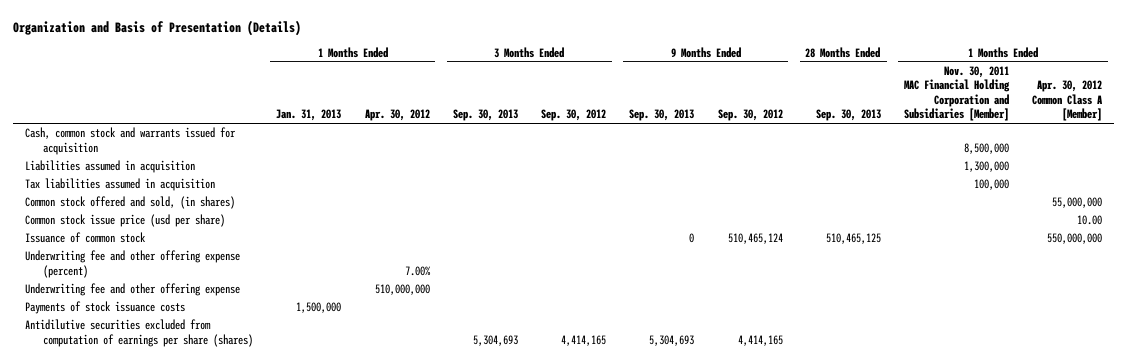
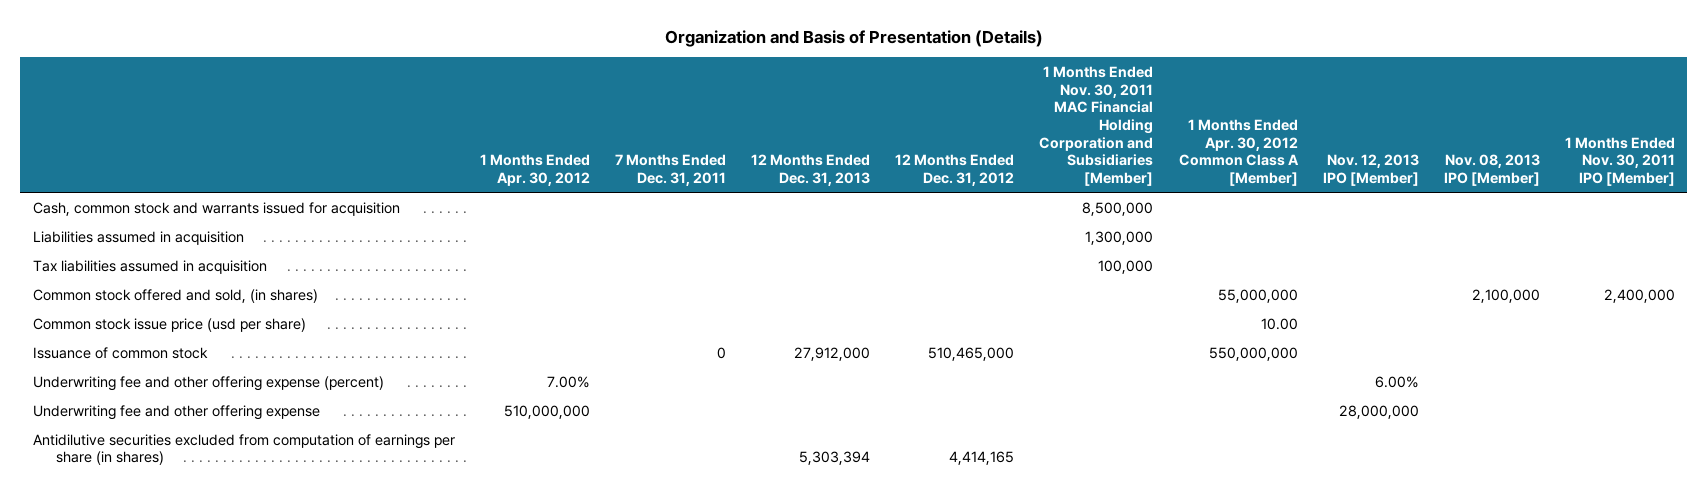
- | 1 Months Ended Jan. 31, 2013 | 1 Months Ended Apr. 30, 2012 | 3 Months Ended Sep. 30, 2013 | 3 Months Ended Sep. 30, 2012 | 9 Months Ended Sep. 30, 2013 | 9 Months Ended Sep. 30, 2012 | 28 Months Ended Sep. 30, 2013 | 1 Months Ended Nov. 30, 2011 MAC Financial Holding Corporation and Subsidiaries [Member] | 1 Months Ended Apr. 30, 2012 Common Class A [Member]
+ | 1 Months Ended Apr. 30, 2012 | 7 Months Ended Dec. 31, 2011 | 12 Months Ended Dec. 31, 2013 | 12 Months Ended Dec. 31, 2012 | 1 Months Ended Nov. 30, 2011 MAC Financial Holding Corporation and Subsidiaries [Member] | 1 Months Ended Apr. 30, 2012 Common Class A [Member] | Nov. 12, 2013 IPO [Member] | Nov. 08, 2013 IPO [Member] | 1 Months Ended Nov. 30, 2011 IPO [Member]
- Payments of stock issuance costs | 1,500,000 | | | | | | | |
- Antidilutive securities excluded from computation of earnings per share (shares) | | | 5,304,693 | 4,414,165 | 5,304,693 | 4,414,165 | | |
+ Antidilutive securities excluded from computation of earnings per share (in shares) | | | 5,303,394 | 4,414,165 | | | | |

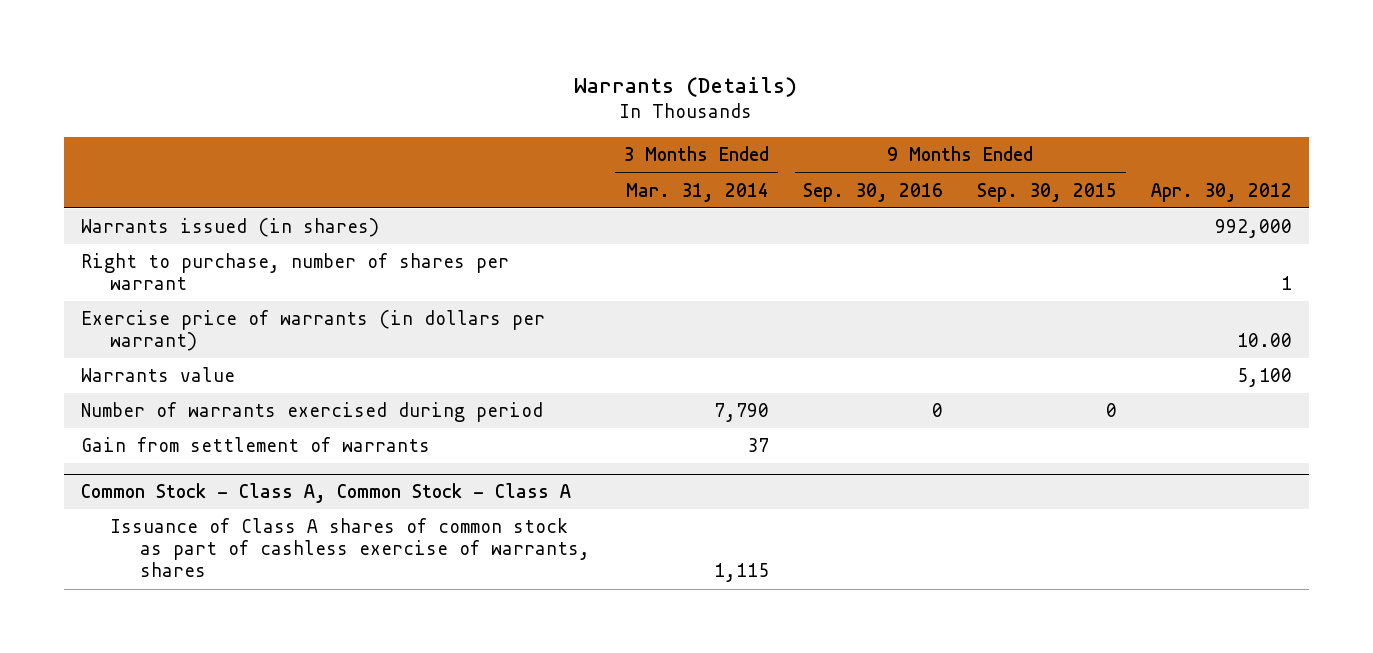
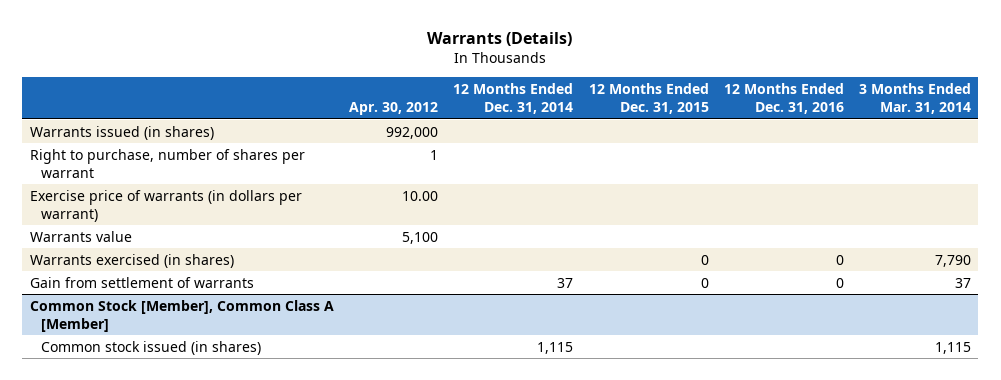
- | 3 Months Ended Mar. 31, 2014 | 9 Months Ended Sep. 30, 2016 | 9 Months Ended Sep. 30, 2015 | Apr. 30, 2012
+ | Apr. 30, 2012 | 12 Months Ended Dec. 31, 2014 | 12 Months Ended Dec. 31, 2015 | 12 Months Ended Dec. 31, 2016 | 3 Months Ended Mar. 31, 2014
- Number of warrants exercised during period | 7,790 | 0 | 0 |
+ Warrants exercised (in shares) | | | 0 | 0 | 7,790
- Common Stock - Class A, Common Stock - Class A
- Issuance of Class A shares of common stock as part of cashless exercise of warrants, shares | 1,115 | | |
+ Common Stock [Member], Common Class A [Member]
+ Common stock issued (in shares) | | 1,115 | | | 1,115

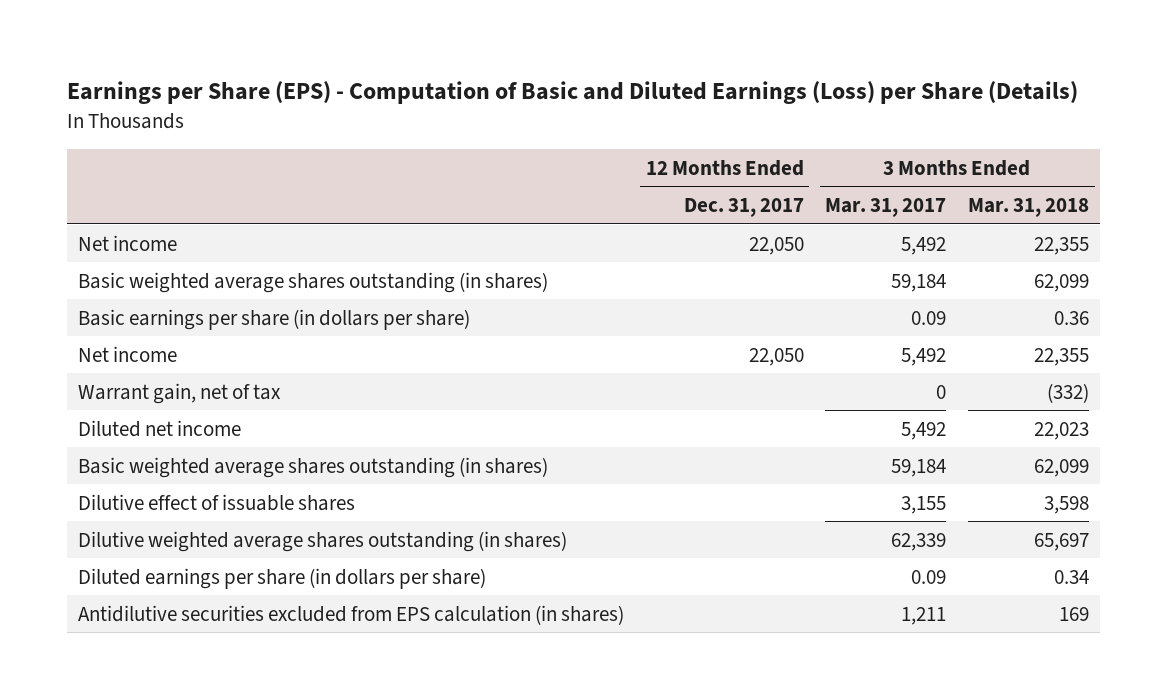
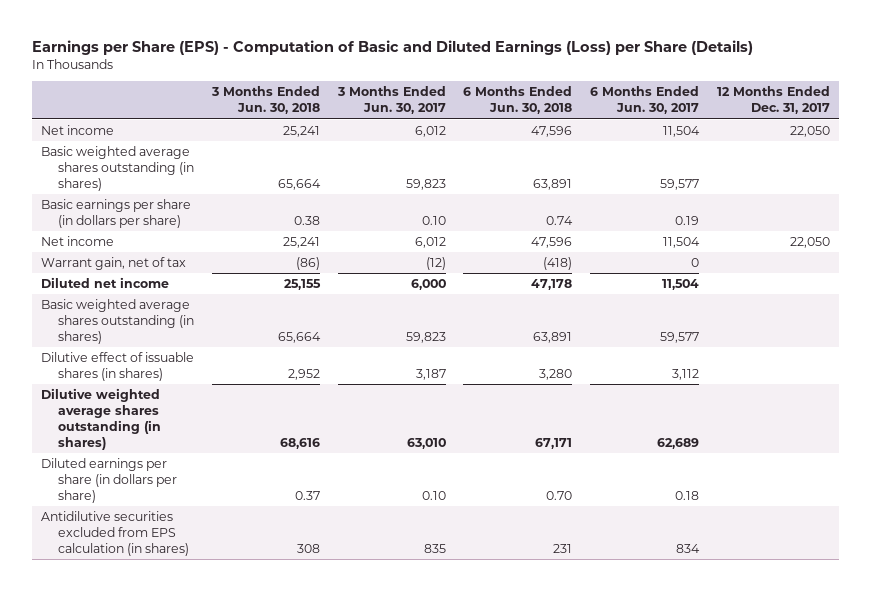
- | 12 Months Ended Dec. 31, 2017 | 3 Months Ended Mar. 31, 2017 | 3 Months Ended Mar. 31, 2018
+ | 3 Months Ended Jun. 30, 2018 | 3 Months Ended Jun. 30, 2017 | 6 Months Ended Jun. 30, 2018 | 6 Months Ended Jun. 30, 2017 | 12 Months Ended Dec. 31, 2017
- Dilutive effect of issuable shares | | 3,155 | 3,598
+ Dilutive effect of issuable shares (in shares) | 2,952 | 3,187 | 3,280 | 3,112 |

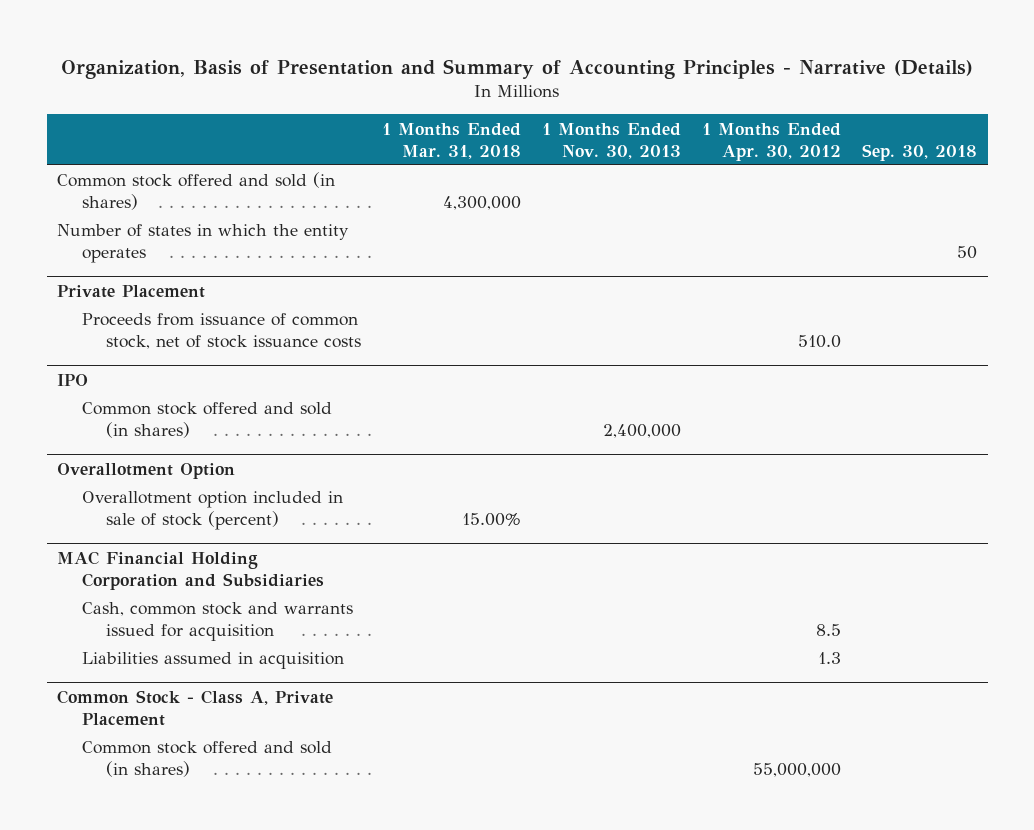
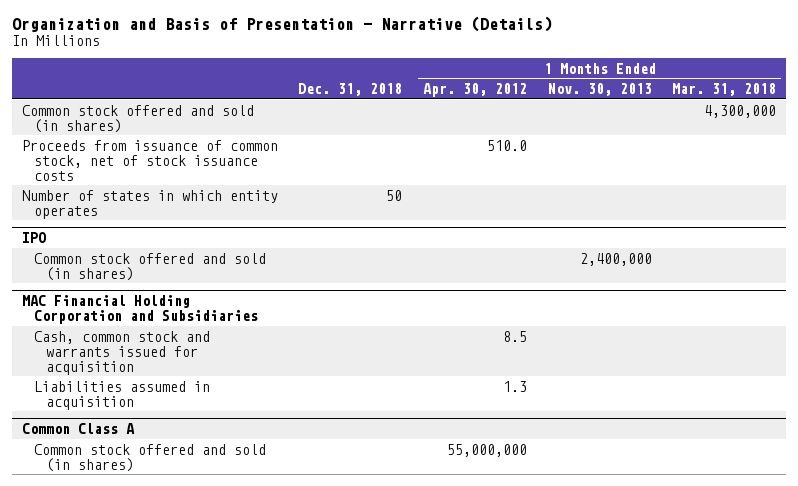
- Organization, Basis of Presentation and Summary of Accounting Principles - Narrative (Details)
+ Organization and Basis of Presentation - Narrative (Details)
- | 1 Months Ended Mar. 31, 2018 | 1 Months Ended Nov. 30, 2013 | 1 Months Ended Apr. 30, 2012 | Sep. 30, 2018
+ | Dec. 31, 2018 | 1 Months Ended Apr. 30, 2012 | 1 Months Ended Nov. 30, 2013 | 1 Months Ended Mar. 31, 2018
- Number of states in which the entity operates | | | | 50
- Private Placement
- Proceeds from issuance of common stock, net of stock issuance costs | | | 510.0 |
+ Proceeds from issuance of common stock, net of stock issuance costs | | 510.0 | |
+ Number of states in which entity operates | 50 | | |
- Overallotment Option
- Overallotment option included in sale of stock (percent) | 15.00% | | |
- Common Stock - Class A, Private Placement
+ Common Class A

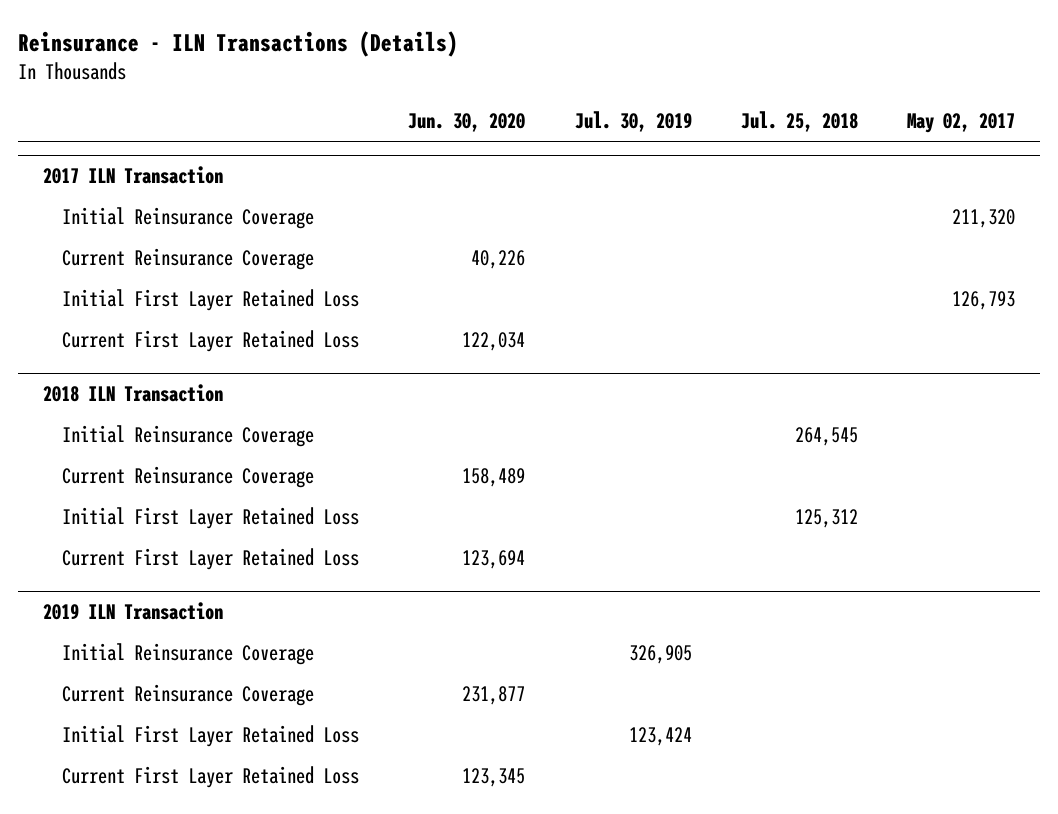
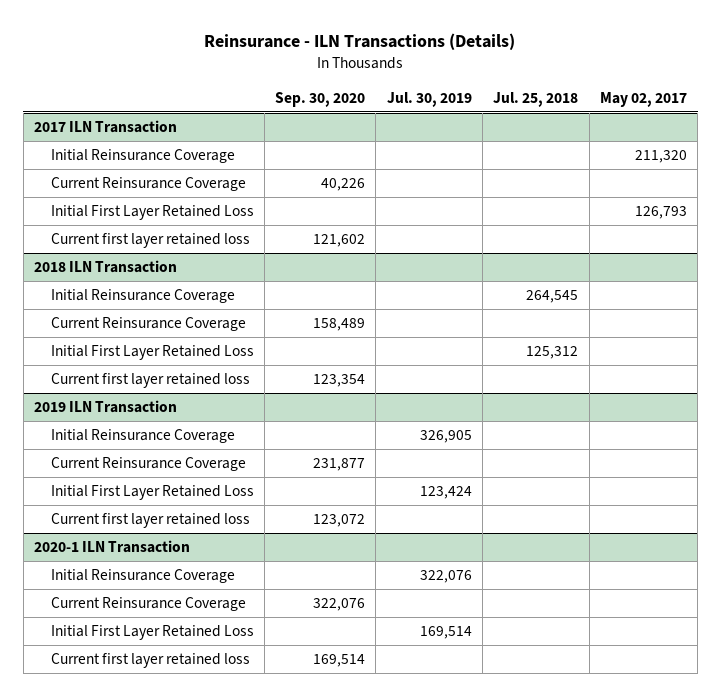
- | Jun. 30, 2020 | Jul. 30, 2019 | Jul. 25, 2018 | May 02, 2017
+ | Sep. 30, 2020 | Jul. 30, 2019 | Jul. 25, 2018 | May 02, 2017
@ 2017 ILN Transaction
- Current First Layer Retained Loss | 122,034 | | |
+ Current first layer retained loss | 121,602 | | |
@ 2018 ILN Transaction
- Current First Layer Retained Loss | 123,694 | | |
+ Current first layer retained loss | 123,354 | | |
@ 2019 ILN Transaction
- Current First Layer Retained Loss | 123,345 | | |
+ Current first layer retained loss | 123,072 | | |
+ 2020-1 ILN Transaction
+ Initial Reinsurance Coverage | | 322,076 | |
+ Current Reinsurance Coverage | 322,076 | | |
+ Initial First Layer Retained Loss | | 169,514 | |
+ Current first layer retained loss | 169,514 | | |

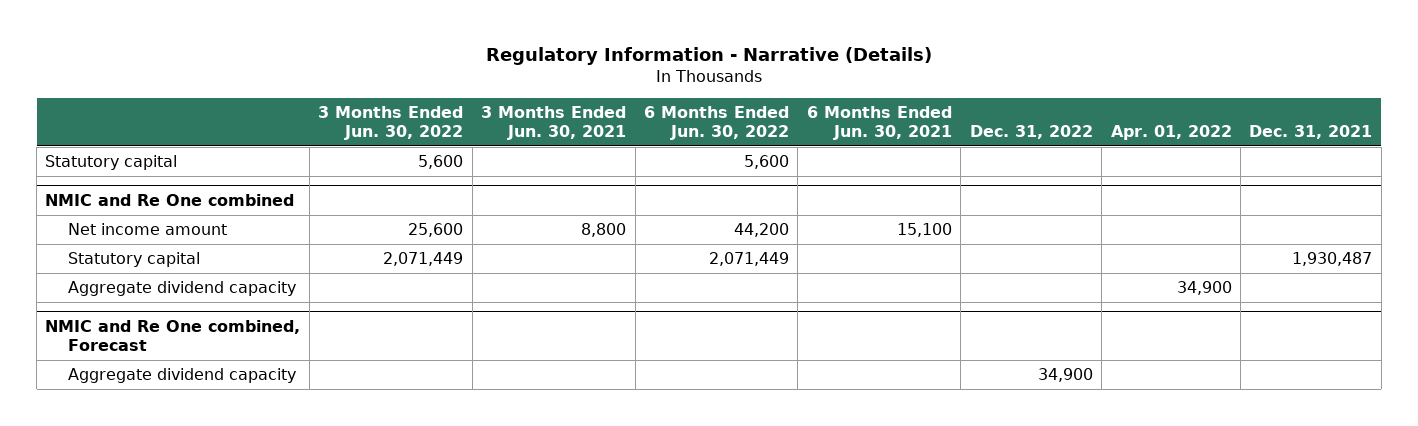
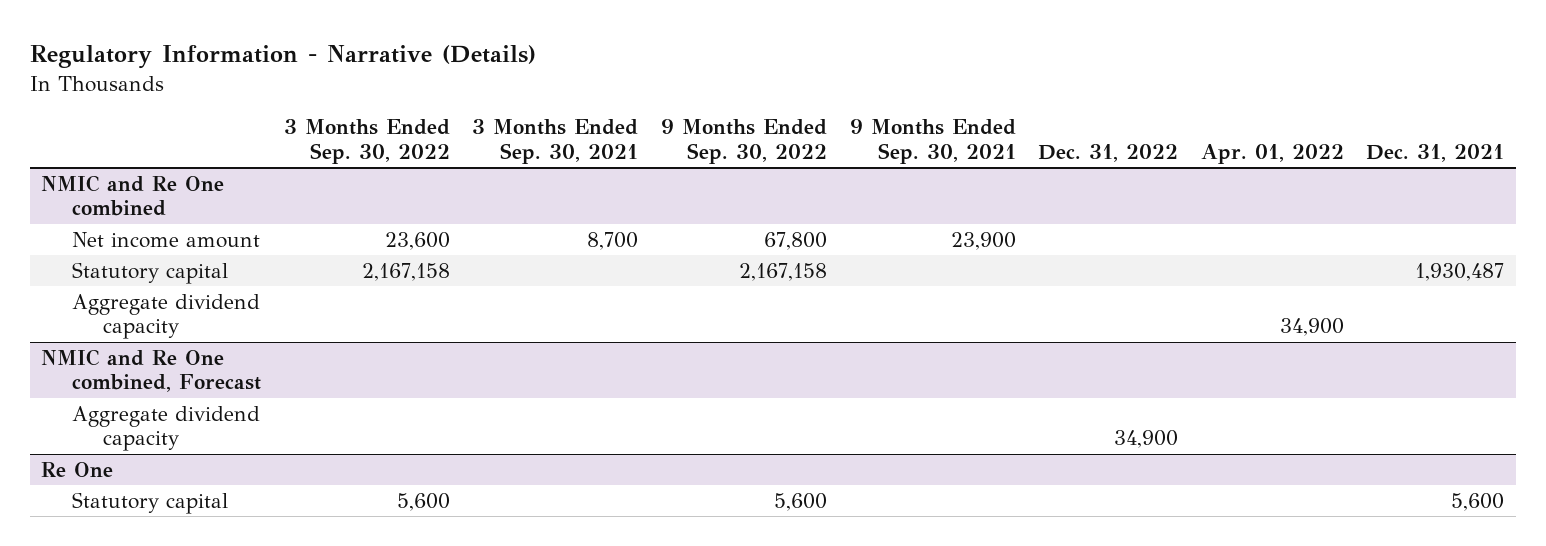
- | 3 Months Ended Jun. 30, 2022 | 3 Months Ended Jun. 30, 2021 | 6 Months Ended Jun. 30, 2022 | 6 Months Ended Jun. 30, 2021 | Dec. 31, 2022 | Apr. 01, 2022 | Dec. 31, 2021
+ | 3 Months Ended Sep. 30, 2022 | 3 Months Ended Sep. 30, 2021 | 9 Months Ended Sep. 30, 2022 | 9 Months Ended Sep. 30, 2021 | Dec. 31, 2022 | Apr. 01, 2022 | Dec. 31, 2021
- Statutory capital | 5,600 | | 5,600 | | | |
+ Re One
+ Statutory capital | 5,600 | | 5,600 | | | | 5,600

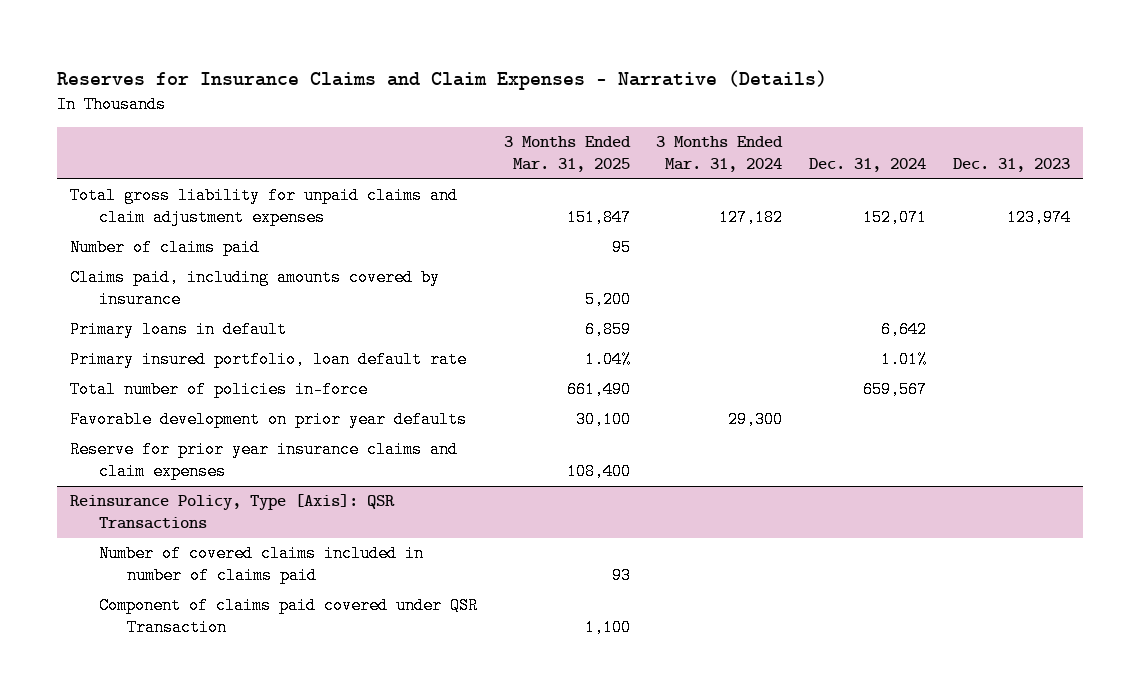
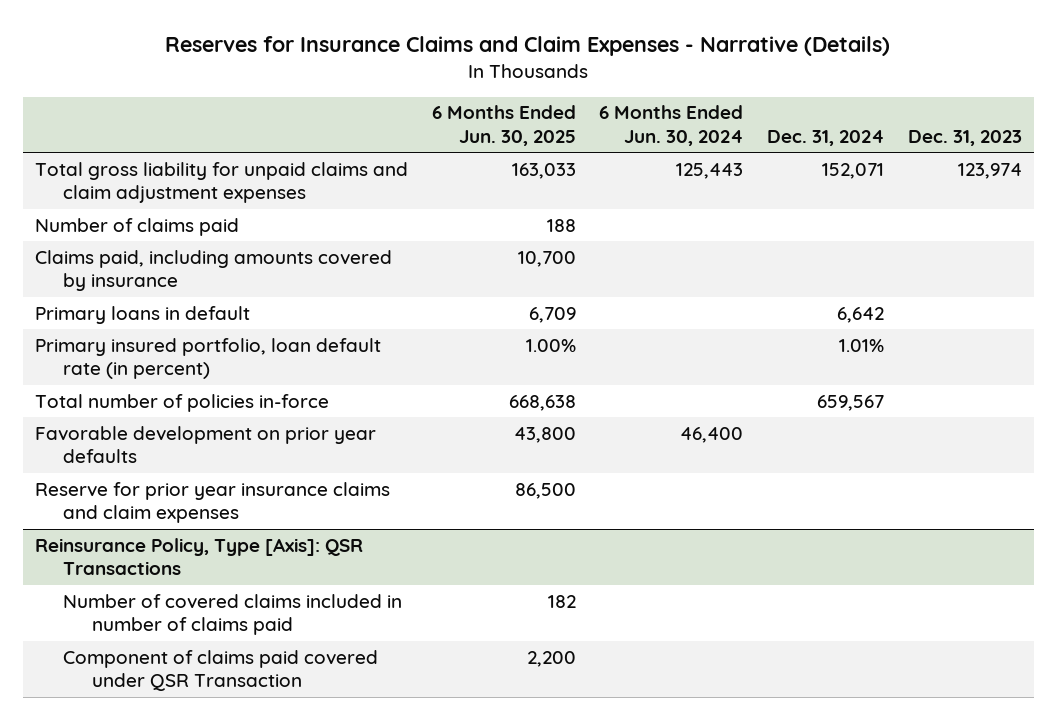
- | 3 Months Ended Mar. 31, 2025 | 3 Months Ended Mar. 31, 2024 | Dec. 31, 2024 | Dec. 31, 2023
+ | 6 Months Ended Jun. 30, 2025 | 6 Months Ended Jun. 30, 2024 | Dec. 31, 2024 | Dec. 31, 2023
- Primary insured portfolio, loan default rate | 1.04% | | 1.01% |
+ Primary insured portfolio, loan default rate (in percent) | 1.00% | | 1.01% |

